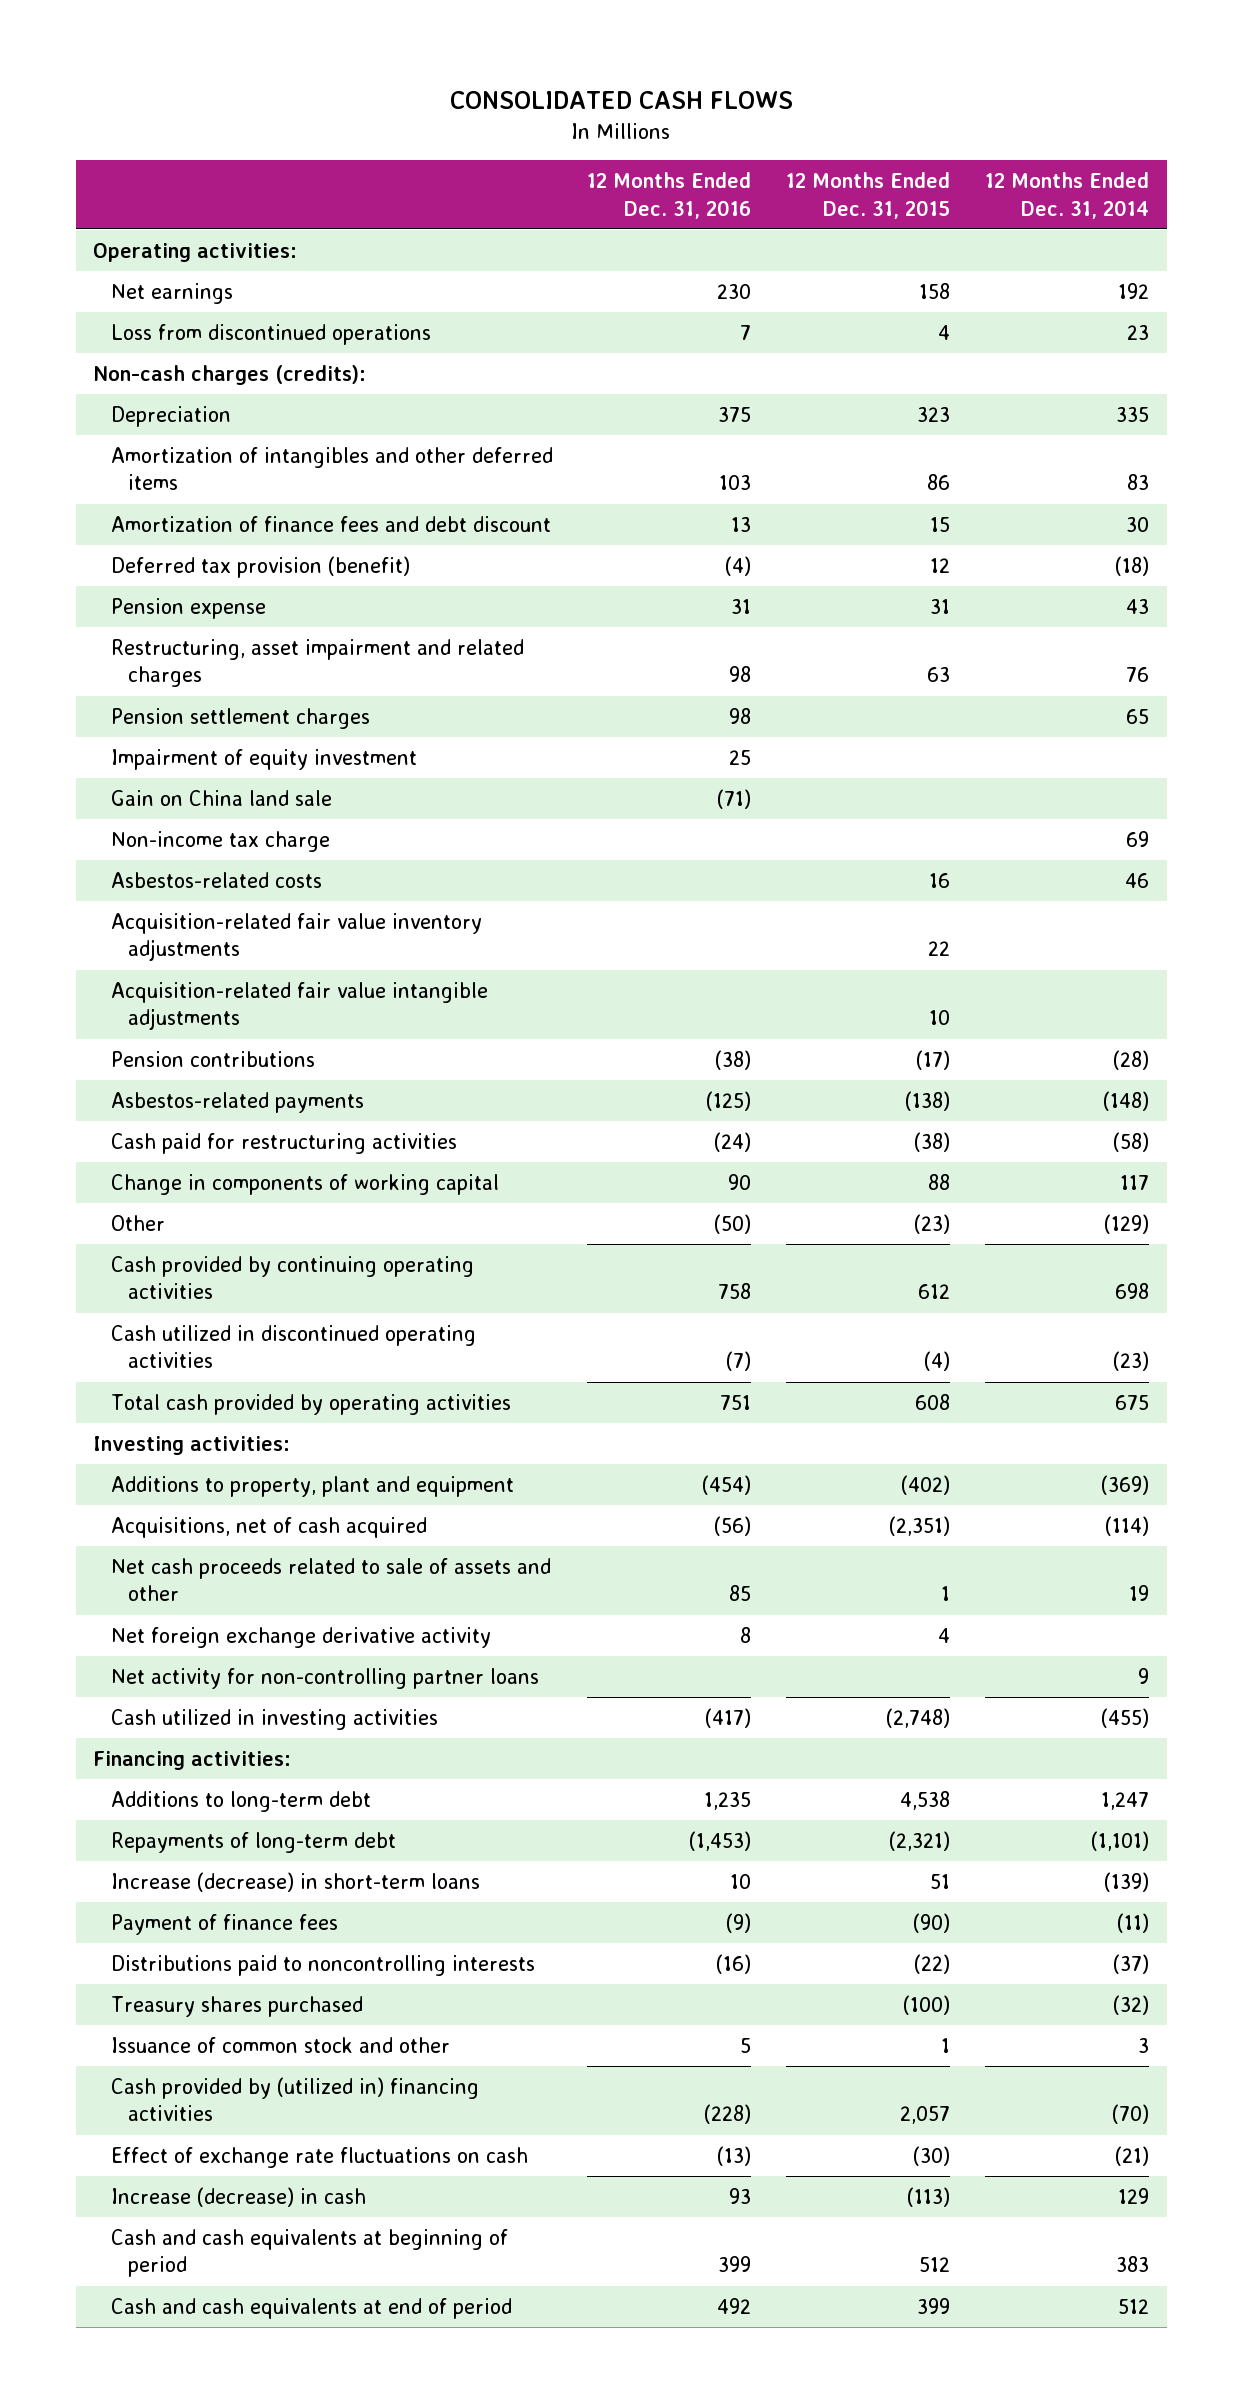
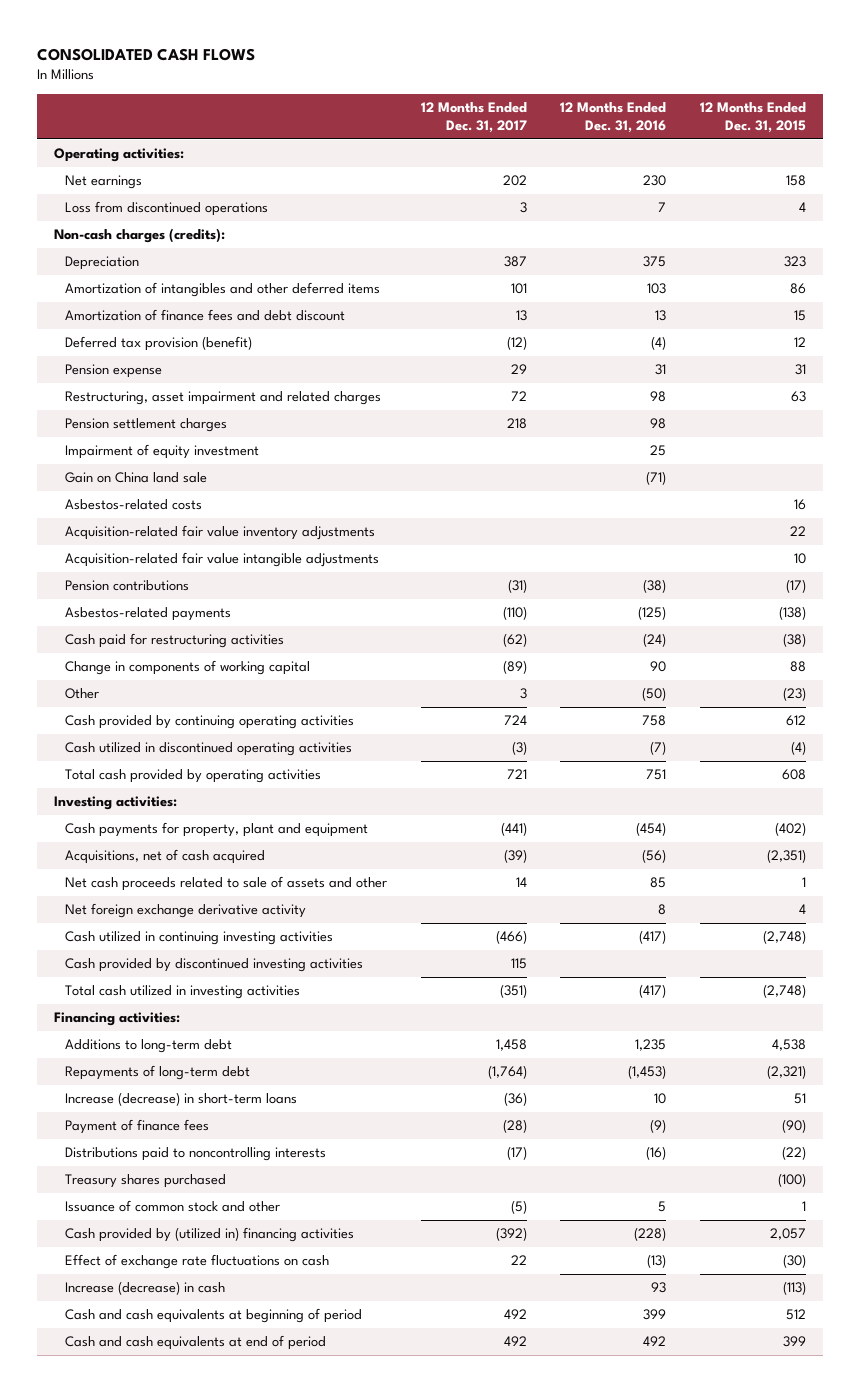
- | 12 Months Ended Dec. 31, 2016 | 12 Months Ended Dec. 31, 2015 | 12 Months Ended Dec. 31, 2014
+ | 12 Months Ended Dec. 31, 2017 | 12 Months Ended Dec. 31, 2016 | 12 Months Ended Dec. 31, 2015
- Non-income tax charge | | | 69
- Additions to property, plant and equipment | (454) | (402) | (369)
+ Cash payments for property, plant and equipment | (441) | (454) | (402)
- Net activity for non-controlling partner loans | | | 9
- Cash utilized in investing activities | (417) | (2,748) | (455)
+ Cash utilized in continuing investing activities | (466) | (417) | (2,748)
+ Cash provided by discontinued investing activities | 115 | |
+ Total cash utilized in investing activities | (351) | (417) | (2,748)

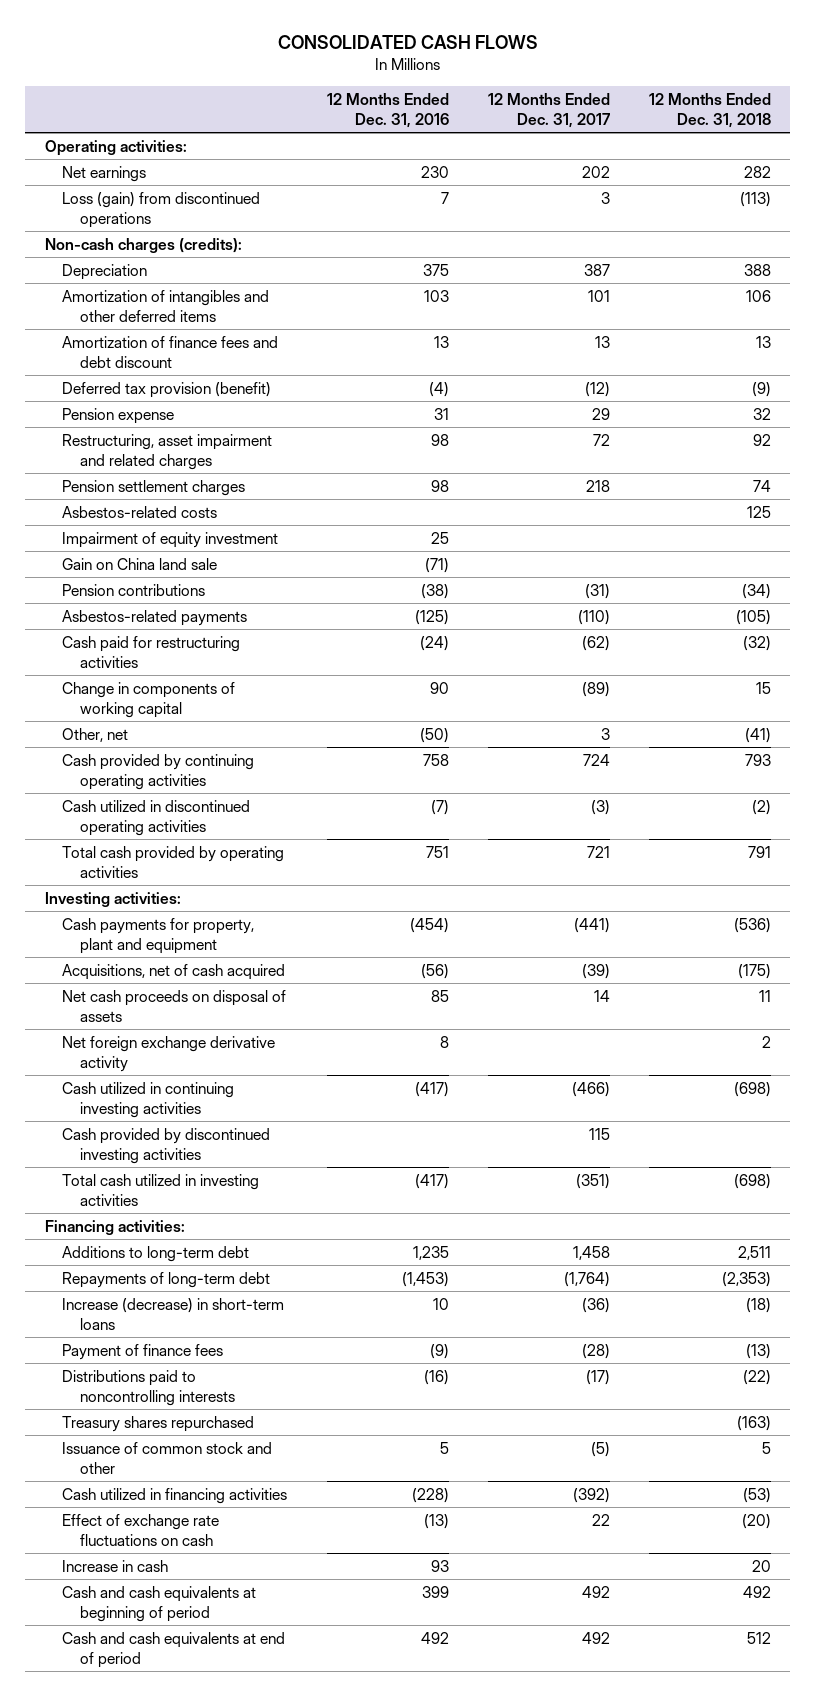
- | 12 Months Ended Dec. 31, 2017 | 12 Months Ended Dec. 31, 2016 | 12 Months Ended Dec. 31, 2015
+ | 12 Months Ended Dec. 31, 2016 | 12 Months Ended Dec. 31, 2017 | 12 Months Ended Dec. 31, 2018
- Loss from discontinued operations | 3 | 7 | 4
+ Loss (gain) from discontinued operations | 7 | 3 | (113)
moved up: Asbestos-related costs | | | 125
- Acquisition-related fair value inventory adjustments | | | 22
- Acquisition-related fair value intangible adjustments | | | 10
- Other | 3 | (50) | (23)
+ Other, net | (50) | 3 | (41)
- Net cash proceeds related to sale of assets and other | 14 | 85 | 1
+ Net cash proceeds on disposal of assets | 85 | 14 | 11
- Treasury shares purchased | | | (100)
+ Treasury shares repurchased | | | (163)
- Cash provided by (utilized in) financing activities | (392) | (228) | 2,057
+ Cash utilized in financing activities | (228) | (392) | (53)
- Increase (decrease) in cash | | 93 | (113)
+ Increase in cash | 93 | | 20

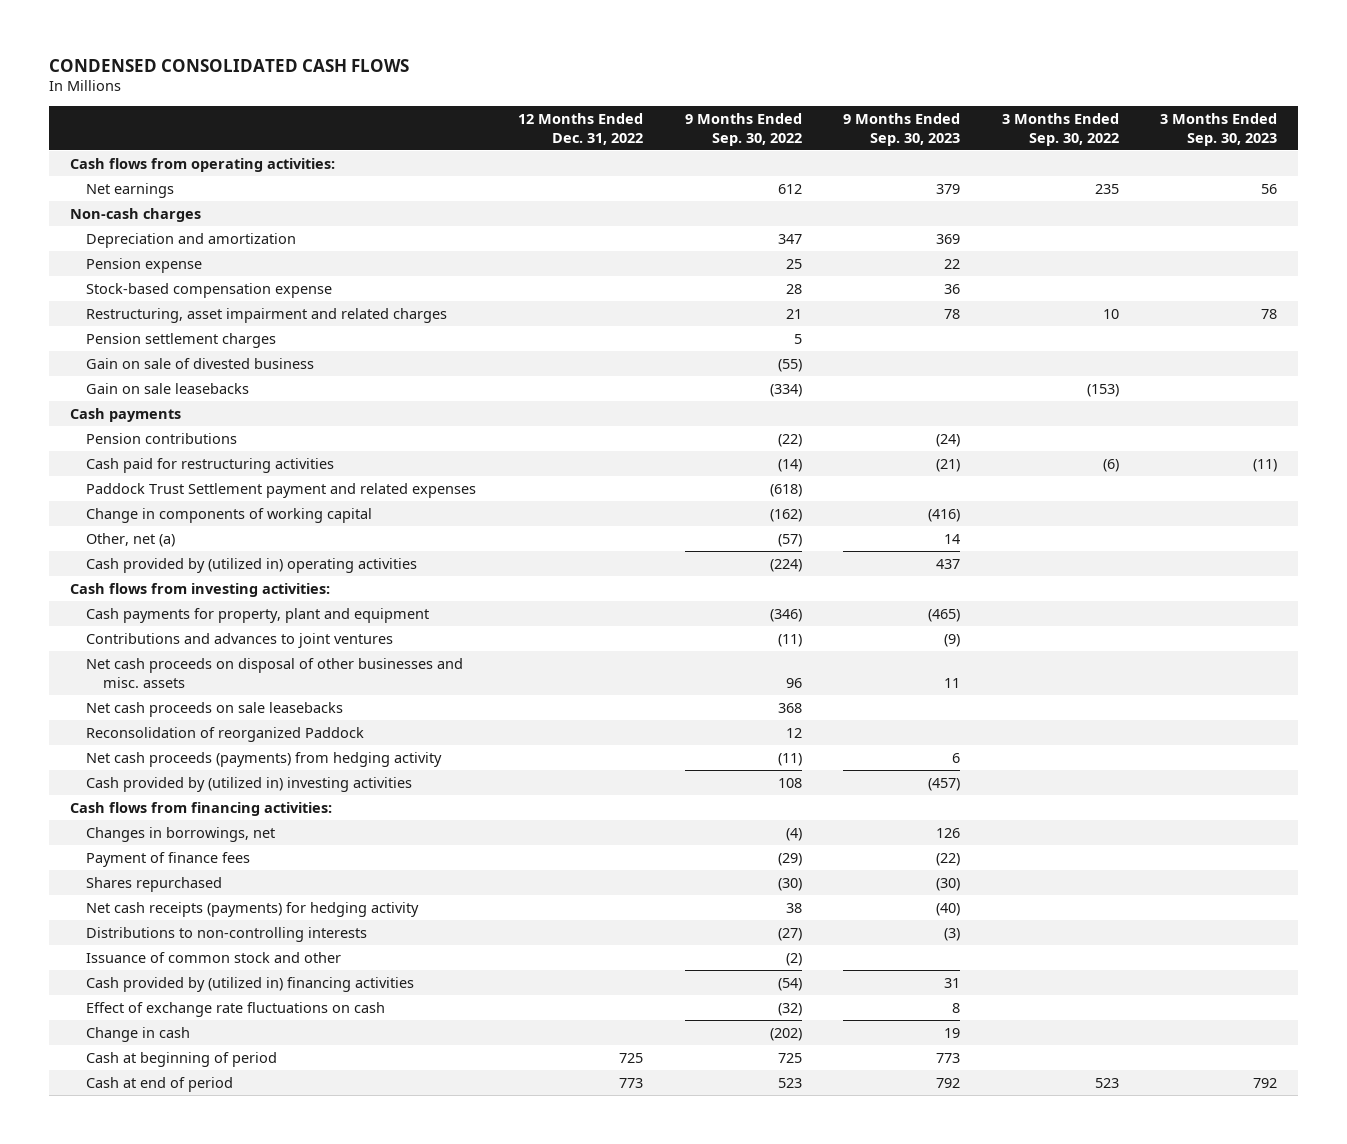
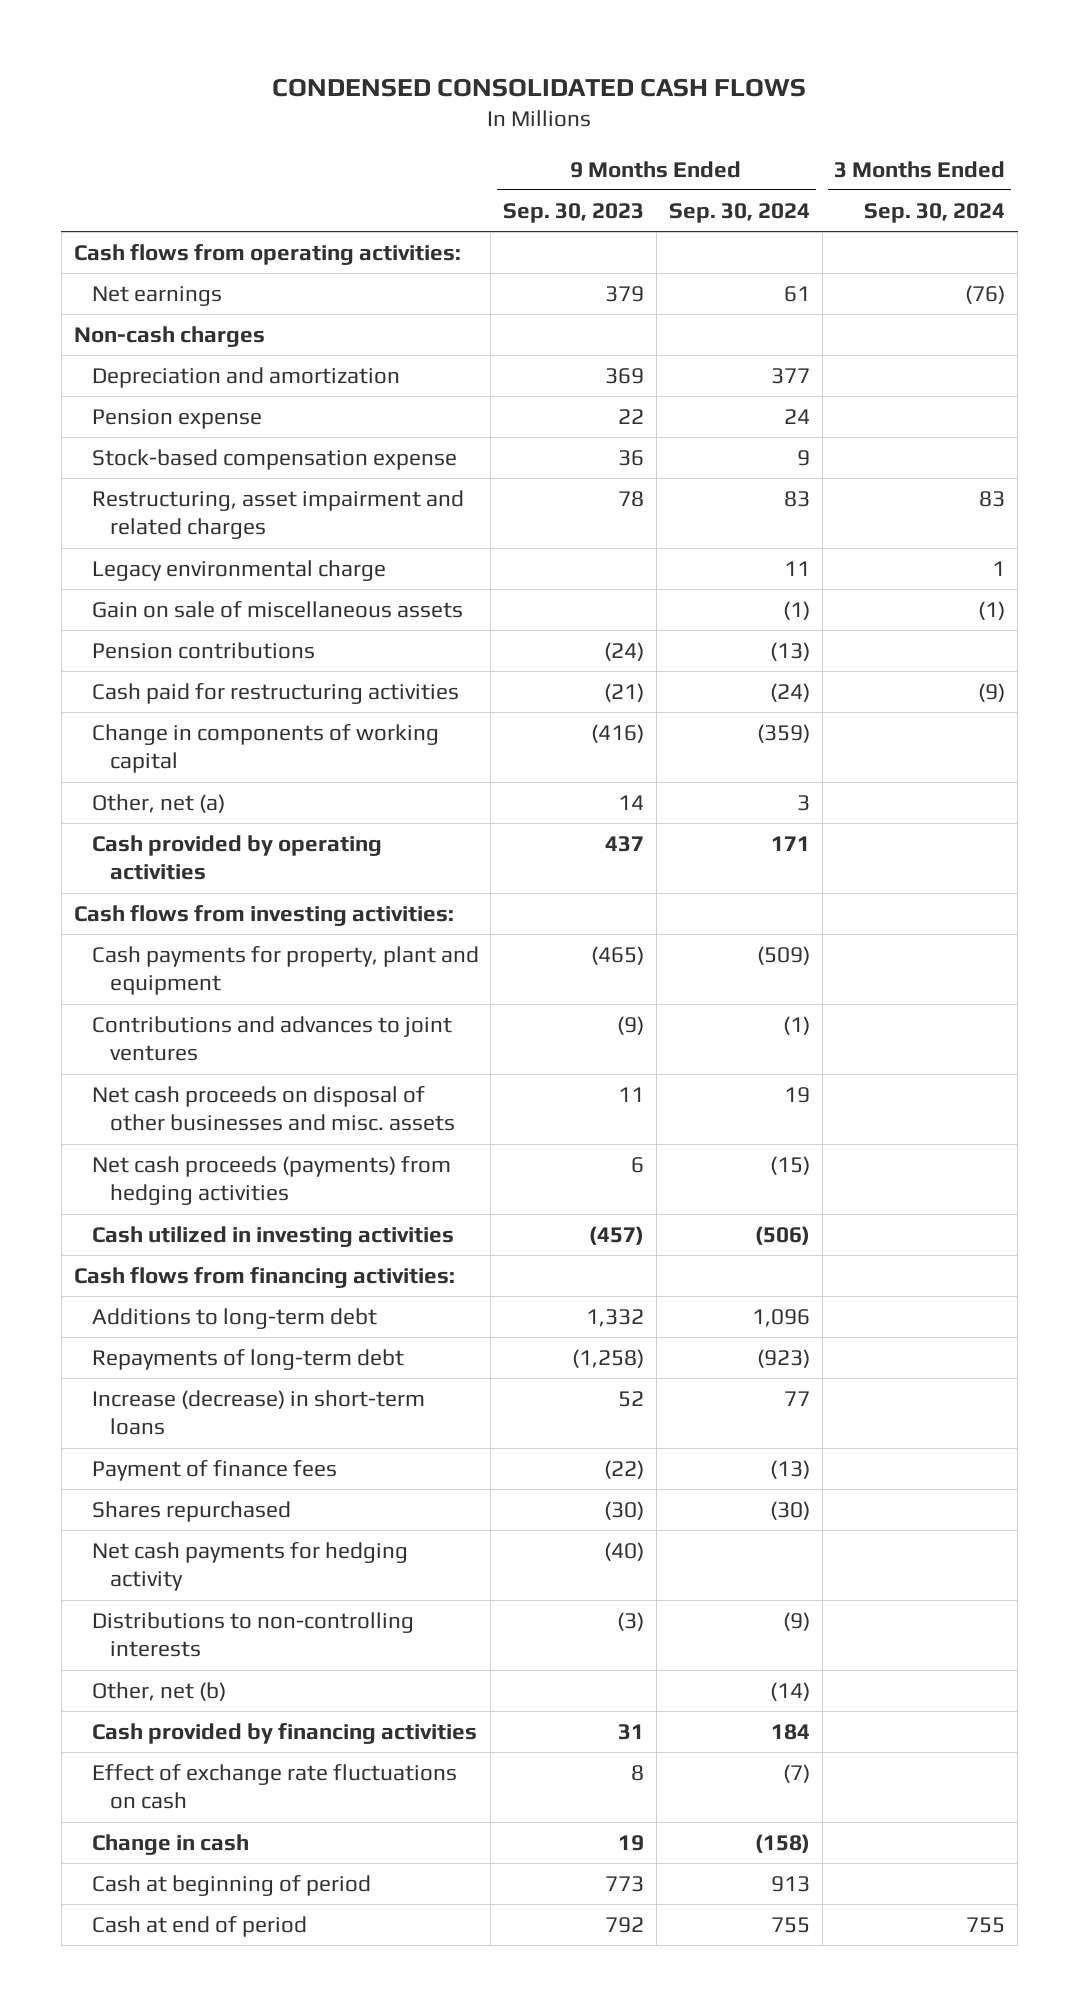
- | 12 Months Ended Dec. 31, 2022 | 9 Months Ended Sep. 30, 2022 | 9 Months Ended Sep. 30, 2023 | 3 Months Ended Sep. 30, 2022 | 3 Months Ended Sep. 30, 2023
+ | 9 Months Ended Sep. 30, 2023 | 9 Months Ended Sep. 30, 2024 | 3 Months Ended Sep. 30, 2024
- Pension settlement charges | | 5 | | |
- Gain on sale of divested business | | (55) | | |
- Gain on sale leasebacks | | (334) | | (153) |
- Cash payments
+ Legacy environmental charge | | 11 | 1
+ Gain on sale of miscellaneous assets | | (1) | (1)
- Paddock Trust Settlement payment and related expenses | | (618) | | |
- Cash provided by (utilized in) operating activities | | (224) | 437 | |
+ Cash provided by operating activities | 437 | 171 |
- Net cash proceeds on sale leasebacks | | 368 | | |
- Reconsolidation of reorganized Paddock | | 12 | | |
- Net cash proceeds (payments) from hedging activity | | (11) | 6 | |
- Cash provided by (utilized in) investing activities | | 108 | (457) | |
+ Net cash proceeds (payments) from hedging activities | 6 | (15) |
+ Cash utilized in investing activities | (457) | (506) |
- Changes in borrowings, net | | (4) | 126 | |
+ Additions to long-term debt | 1,332 | 1,096 |
+ Repayments of long-term debt | (1,258) | (923) |
+ Increase (decrease) in short-term loans | 52 | 77 |
- Net cash receipts (payments) for hedging activity | | 38 | (40) | |
+ Net cash payments for hedging activity | (40) | |
- Issuance of common stock and other | | (2) | | |
- Cash provided by (utilized in) financing activities | | (54) | 31 | |
+ Other, net (b) | | (14) |
+ Cash provided by financing activities | 31 | 184 |

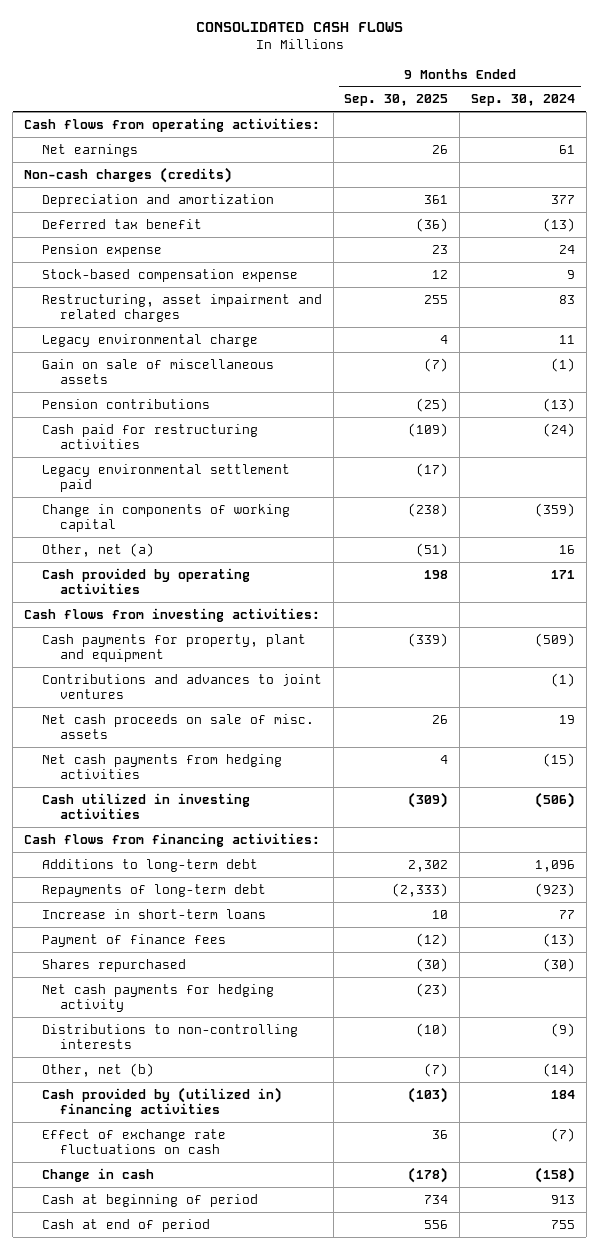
- CONDENSED CONSOLIDATED CASH FLOWS
+ CONSOLIDATED CASH FLOWS
- | 9 Months Ended Sep. 30, 2023 | 9 Months Ended Sep. 30, 2024 | 3 Months Ended Sep. 30, 2024
+ | 9 Months Ended Sep. 30, 2025 | 9 Months Ended Sep. 30, 2024
- Non-cash charges
+ Non-cash charges (credits)
+ Deferred tax benefit | (36) | (13)
+ Legacy environmental settlement paid | (17) |
- Other, net (a) | 14 | 3 |
+ Other, net (a) | (51) | 16
- Net cash proceeds on disposal of other businesses and misc. assets | 11 | 19 |
- Net cash proceeds (payments) from hedging activities | 6 | (15) |
+ Net cash proceeds on sale of misc. assets | 26 | 19
+ Net cash payments from hedging activities | 4 | (15)
- Increase (decrease) in short-term loans | 52 | 77 |
+ Increase in short-term loans | 10 | 77
- Cash provided by financing activities | 31 | 184 |
+ Cash provided by (utilized in) financing activities | (103) | 184

